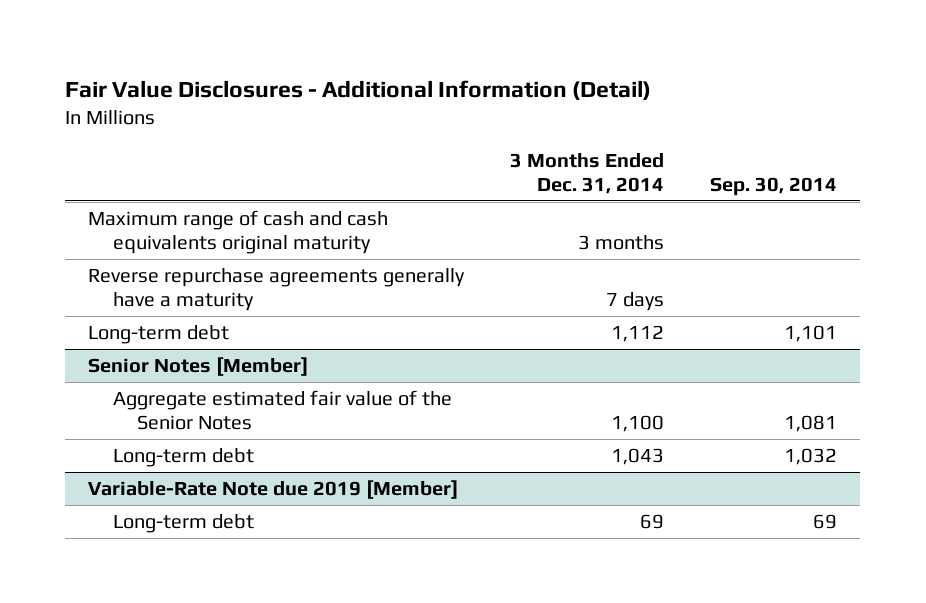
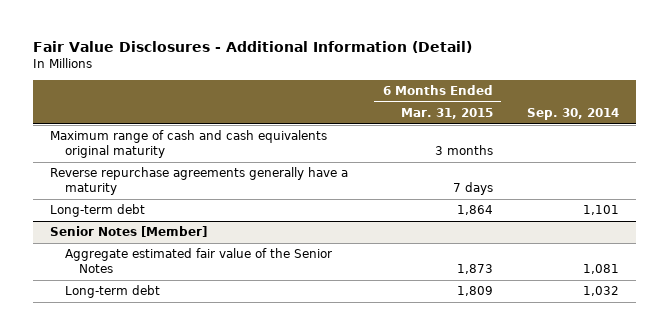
- | 3 Months Ended Dec. 31, 2014 | Sep. 30, 2014
+ | 6 Months Ended Mar. 31, 2015 | Sep. 30, 2014
- Variable-Rate Note due 2019 [Member]
- Long-term debt | 69 | 69

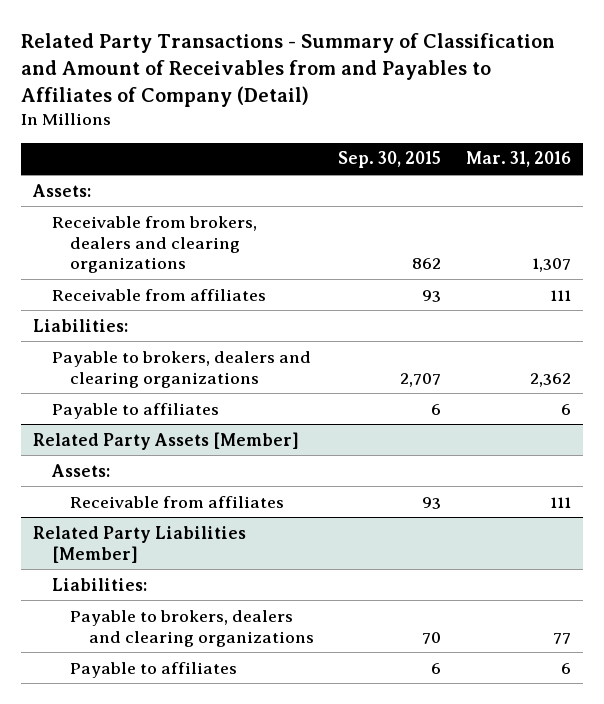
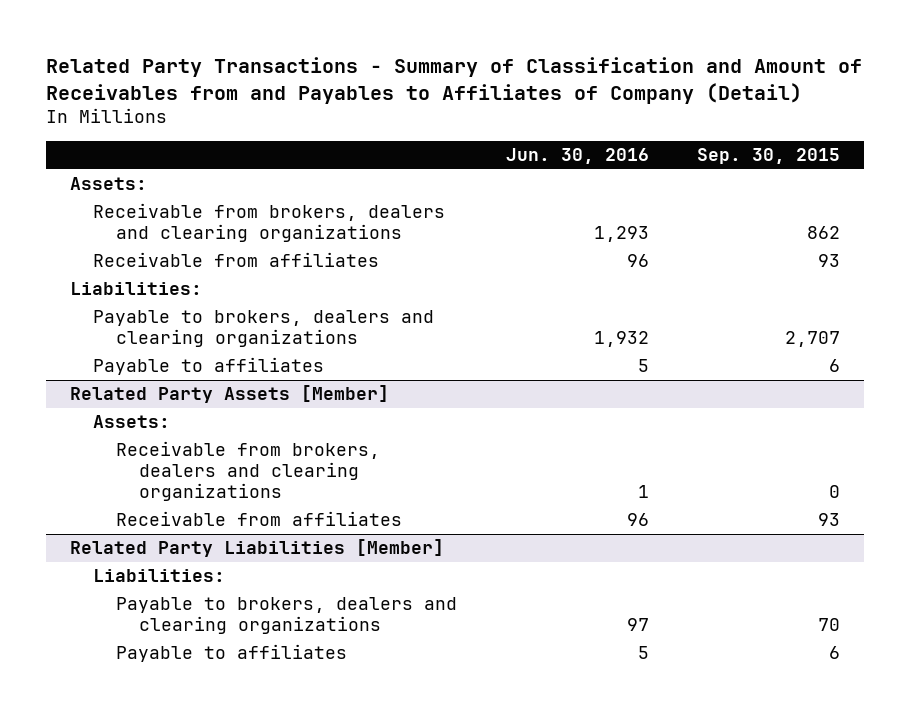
- | Sep. 30, 2015 | Mar. 31, 2016
+ | Jun. 30, 2016 | Sep. 30, 2015
@ Related Party Assets [Member]
+ Receivable from brokers, dealers and clearing organizations | 1 | 0

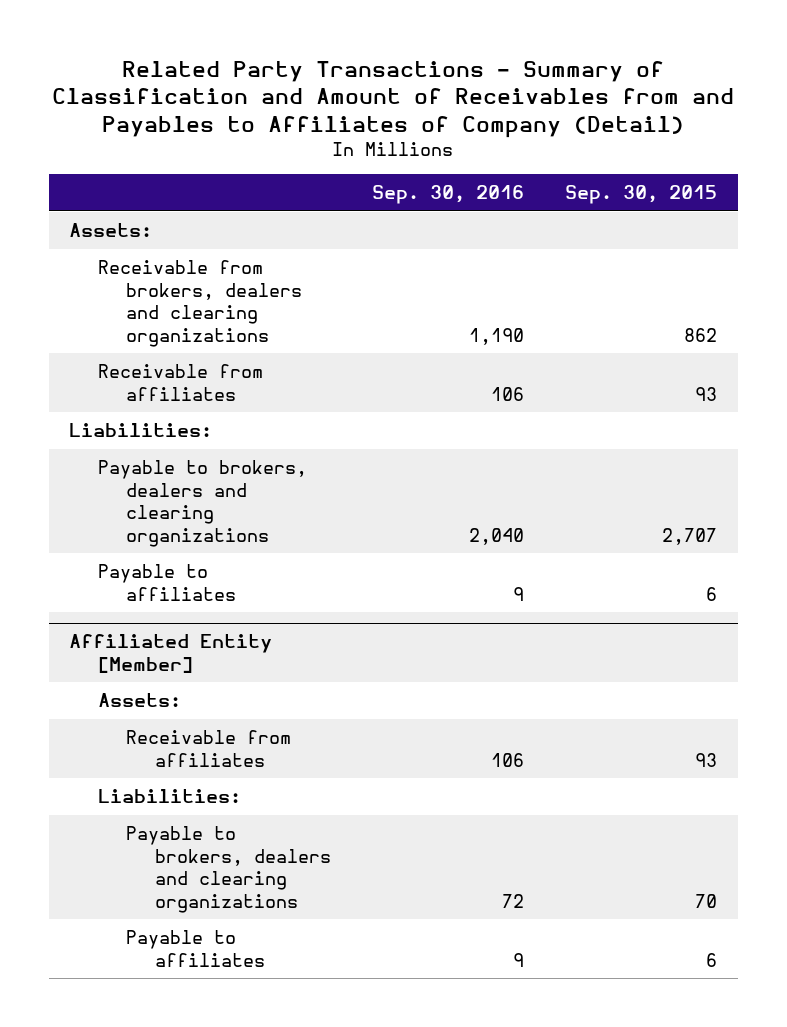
- | Jun. 30, 2016 | Sep. 30, 2015
+ | Sep. 30, 2016 | Sep. 30, 2015
- Related Party Assets [Member]
+ Affiliated Entity [Member]
- Receivable from brokers, dealers and clearing organizations | 1 | 0
- Related Party Liabilities [Member]

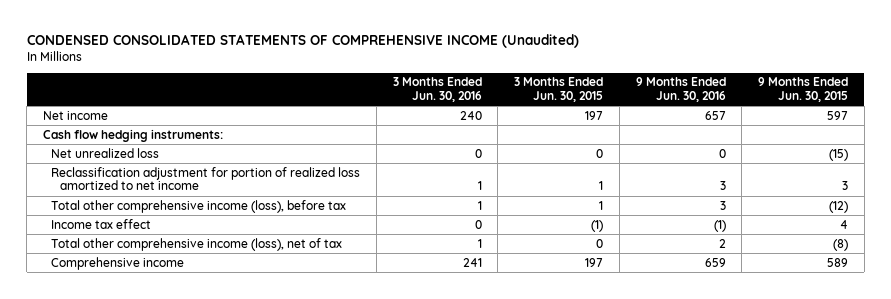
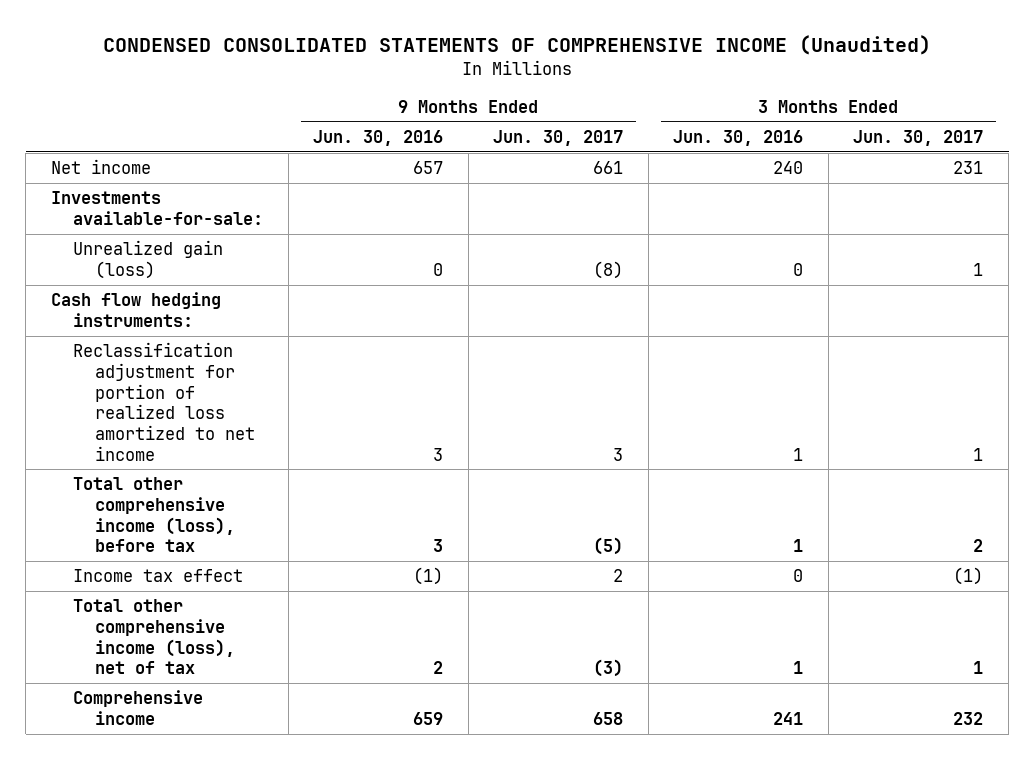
- | 3 Months Ended Jun. 30, 2016 | 3 Months Ended Jun. 30, 2015 | 9 Months Ended Jun. 30, 2016 | 9 Months Ended Jun. 30, 2015
+ | 9 Months Ended Jun. 30, 2016 | 9 Months Ended Jun. 30, 2017 | 3 Months Ended Jun. 30, 2016 | 3 Months Ended Jun. 30, 2017
+ Investments available-for-sale:
+ Unrealized gain (loss) | 0 | (8) | 0 | 1
- Net unrealized loss | 0 | 0 | 0 | (15)

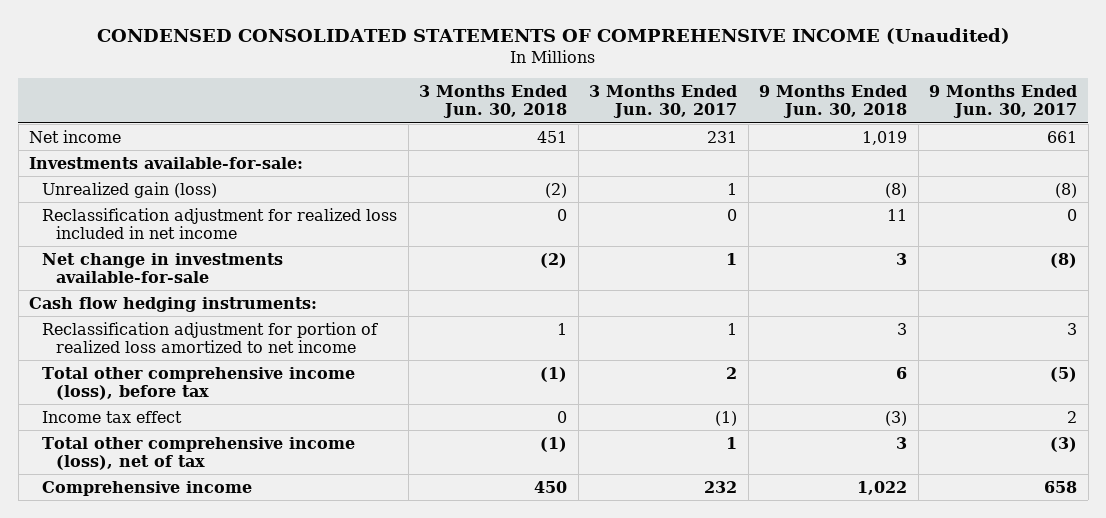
- | 9 Months Ended Jun. 30, 2016 | 9 Months Ended Jun. 30, 2017 | 3 Months Ended Jun. 30, 2016 | 3 Months Ended Jun. 30, 2017
+ | 3 Months Ended Jun. 30, 2018 | 3 Months Ended Jun. 30, 2017 | 9 Months Ended Jun. 30, 2018 | 9 Months Ended Jun. 30, 2017
+ Reclassification adjustment for realized loss included in net income | 0 | 0 | 11 | 0
+ Net change in investments available-for-sale | (2) | 1 | 3 | (8)

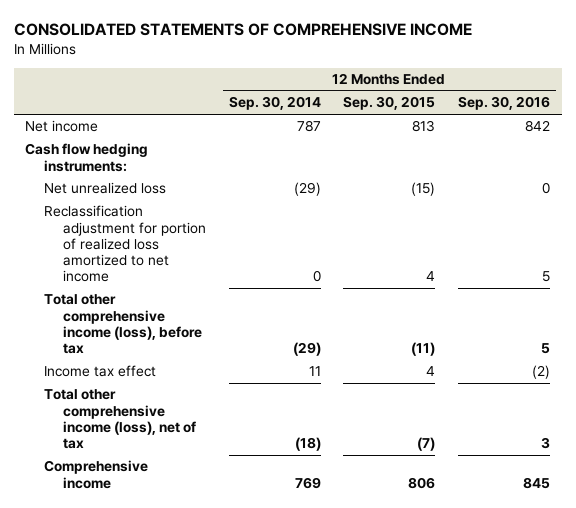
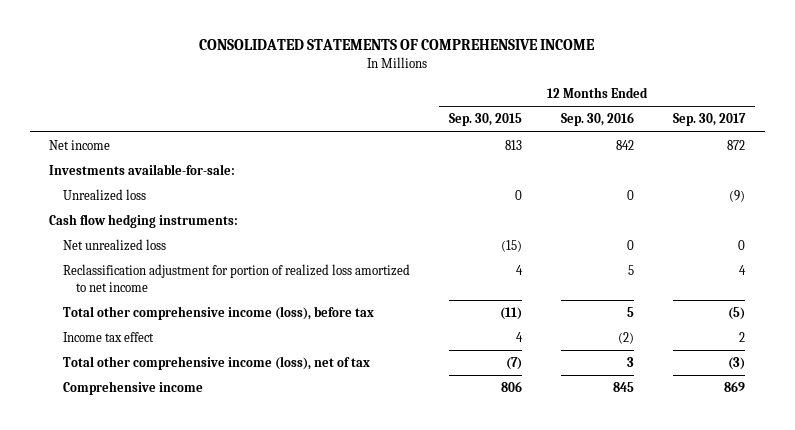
- | 12 Months Ended Sep. 30, 2014 | 12 Months Ended Sep. 30, 2015 | 12 Months Ended Sep. 30, 2016
+ | 12 Months Ended Sep. 30, 2015 | 12 Months Ended Sep. 30, 2016 | 12 Months Ended Sep. 30, 2017
+ Investments available-for-sale:
+ Unrealized loss | 0 | 0 | (9)

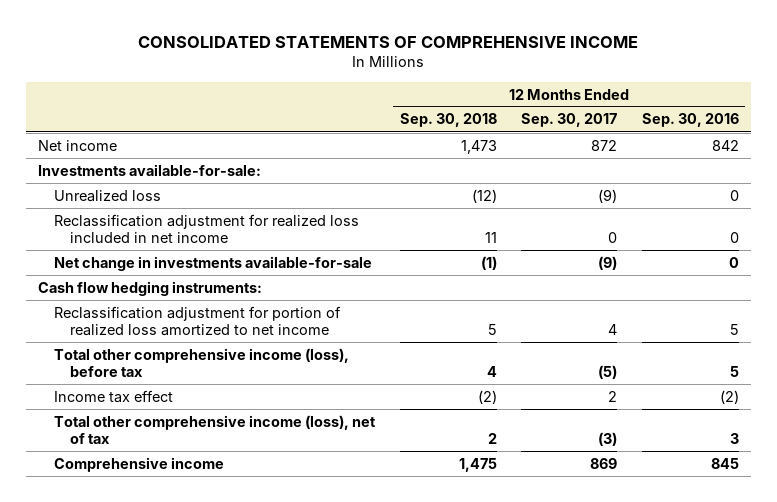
- | 12 Months Ended Sep. 30, 2015 | 12 Months Ended Sep. 30, 2016 | 12 Months Ended Sep. 30, 2017
+ | 12 Months Ended Sep. 30, 2018 | 12 Months Ended Sep. 30, 2017 | 12 Months Ended Sep. 30, 2016
+ Reclassification adjustment for realized loss included in net income | 11 | 0 | 0
+ Net change in investments available-for-sale | (1) | (9) | 0
- Net unrealized loss | (15) | 0 | 0

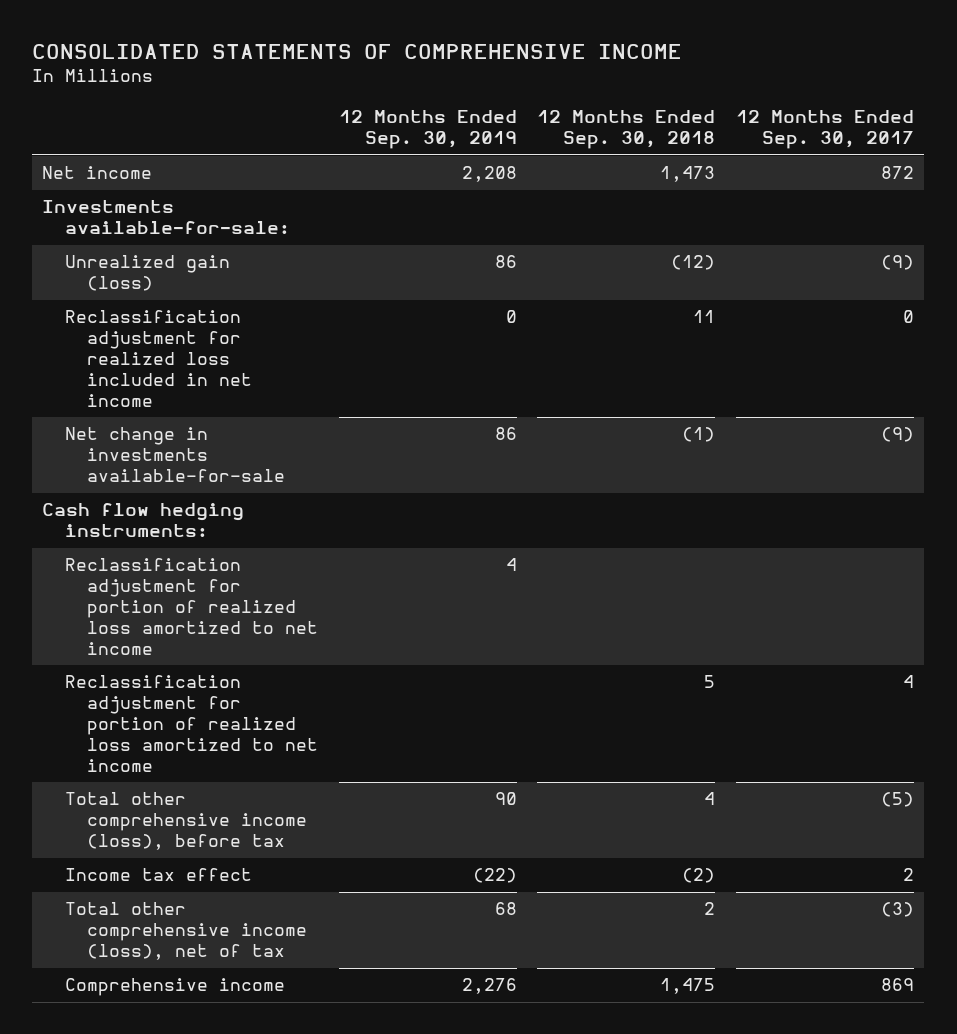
- | 12 Months Ended Sep. 30, 2018 | 12 Months Ended Sep. 30, 2017 | 12 Months Ended Sep. 30, 2016
+ | 12 Months Ended Sep. 30, 2019 | 12 Months Ended Sep. 30, 2018 | 12 Months Ended Sep. 30, 2017
- Unrealized loss | (12) | (9) | 0
+ Unrealized gain (loss) | 86 | (12) | (9)
+ Reclassification adjustment for portion of realized loss amortized to net income | 4 | |

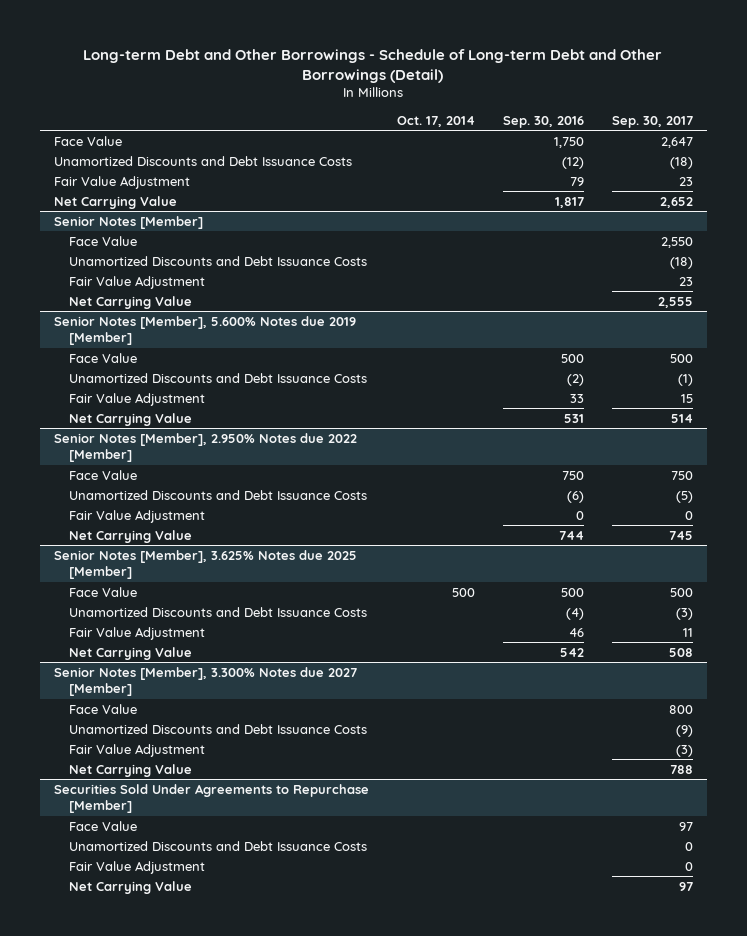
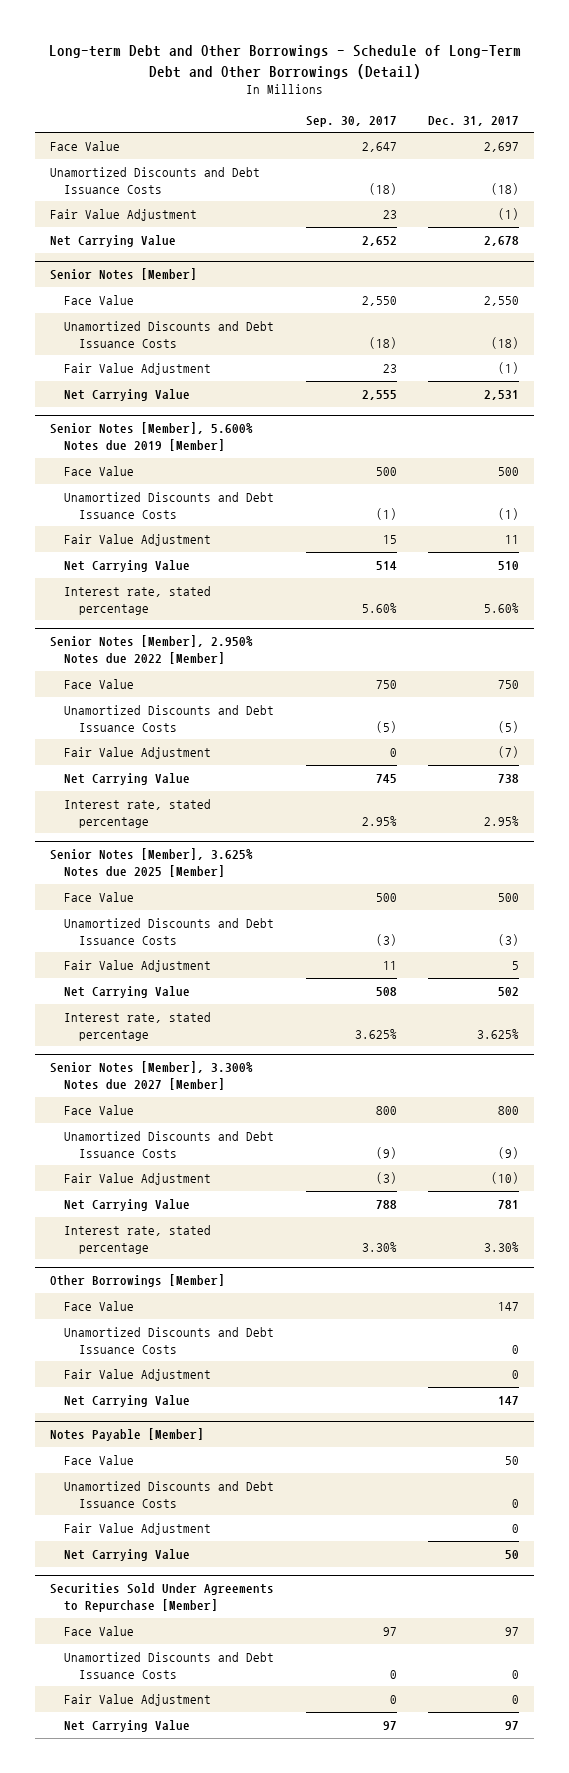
- Long-term Debt and Other Borrowings - Schedule of Long-term Debt and Other Borrowings (Detail)
+ Long-term Debt and Other Borrowings - Schedule of Long-Term Debt and Other Borrowings (Detail)
- | Oct. 17, 2014 | Sep. 30, 2016 | Sep. 30, 2017
+ | Sep. 30, 2017 | Dec. 31, 2017
@ Senior Notes [Member], 5.600% Notes due 2019 [Member]
+ Interest rate, stated percentage | 5.60% | 5.60%
@ Senior Notes [Member], 2.950% Notes due 2022 [Member]
+ Interest rate, stated percentage | 2.95% | 2.95%
@ Senior Notes [Member], 3.625% Notes due 2025 [Member]
+ Interest rate, stated percentage | 3.625% | 3.625%
@ Senior Notes [Member], 3.300% Notes due 2027 [Member]
+ Interest rate, stated percentage | 3.30% | 3.30%
+ Other Borrowings [Member]
+ Face Value | | 147
+ Unamortized Discounts and Debt Issuance Costs | | 0
+ Fair Value Adjustment | | 0
+ Net Carrying Value | | 147
+ Notes Payable [Member]
+ Face Value | | 50
+ Unamortized Discounts and Debt Issuance Costs | | 0
+ Fair Value Adjustment | | 0
+ Net Carrying Value | | 50

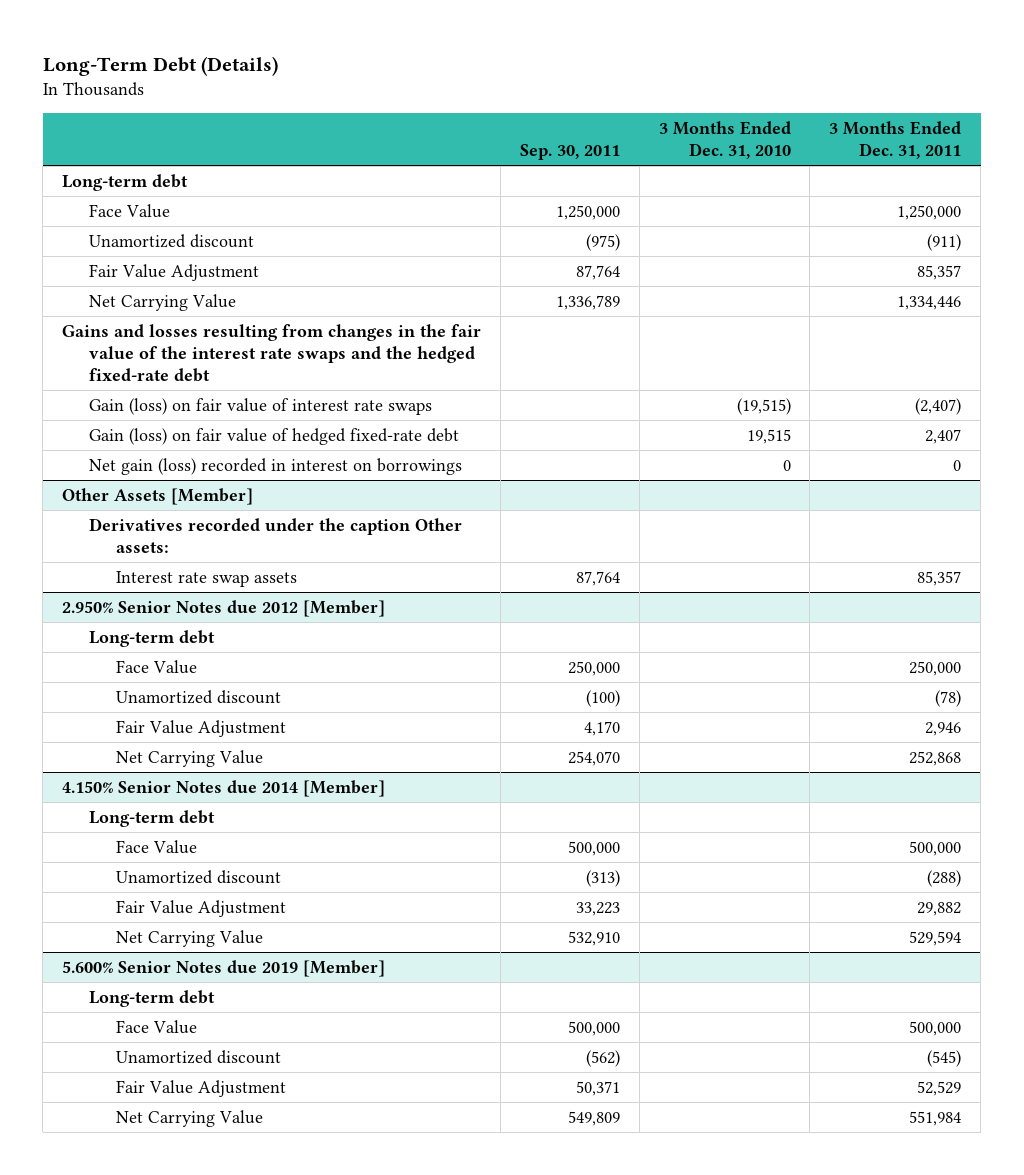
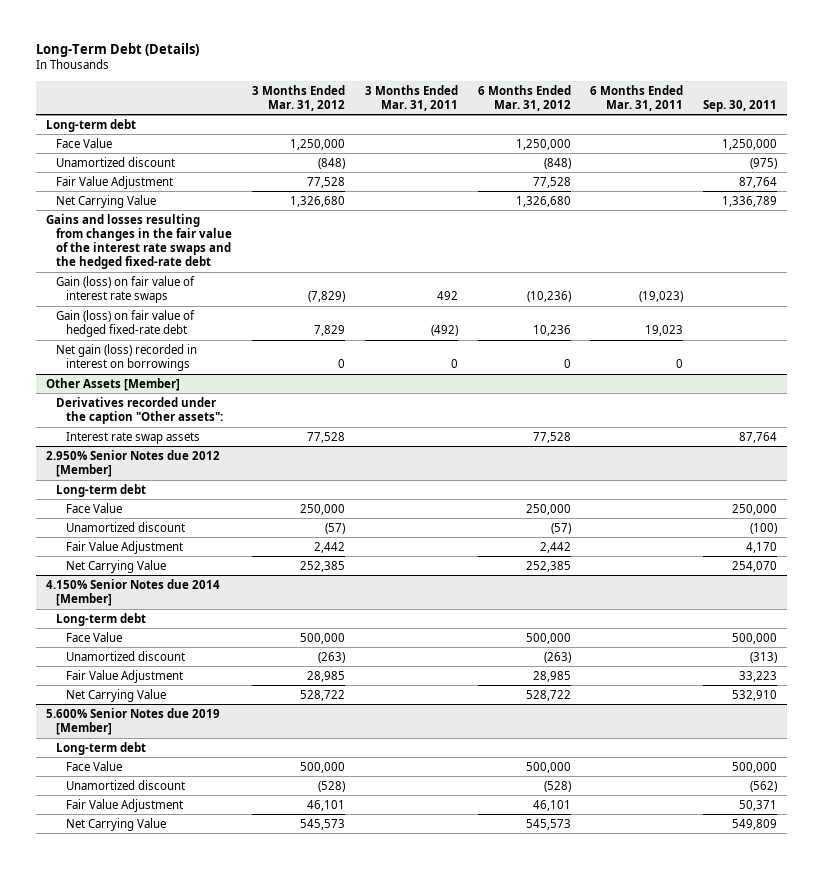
- | Sep. 30, 2011 | 3 Months Ended Dec. 31, 2010 | 3 Months Ended Dec. 31, 2011
+ | 3 Months Ended Mar. 31, 2012 | 3 Months Ended Mar. 31, 2011 | 6 Months Ended Mar. 31, 2012 | 6 Months Ended Mar. 31, 2011 | Sep. 30, 2011
@ Other Assets [Member]
- Derivatives recorded under the caption Other assets:
+ Derivatives recorded under the caption "Other assets":

